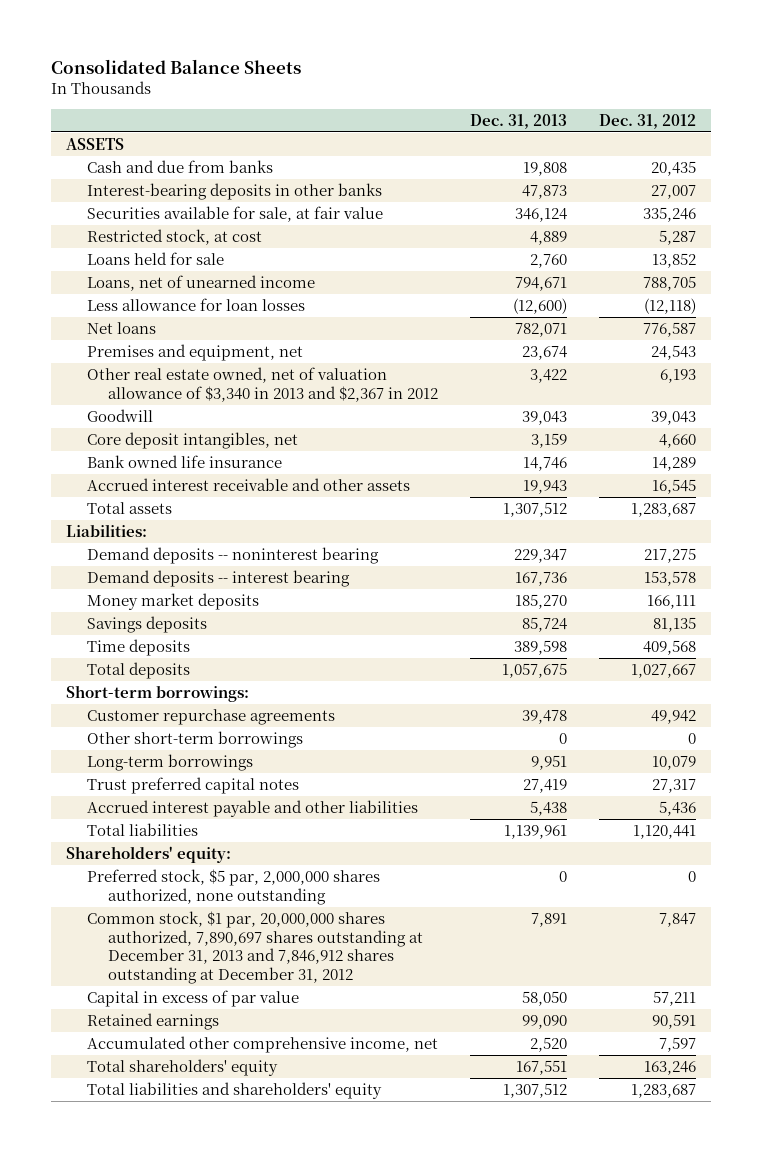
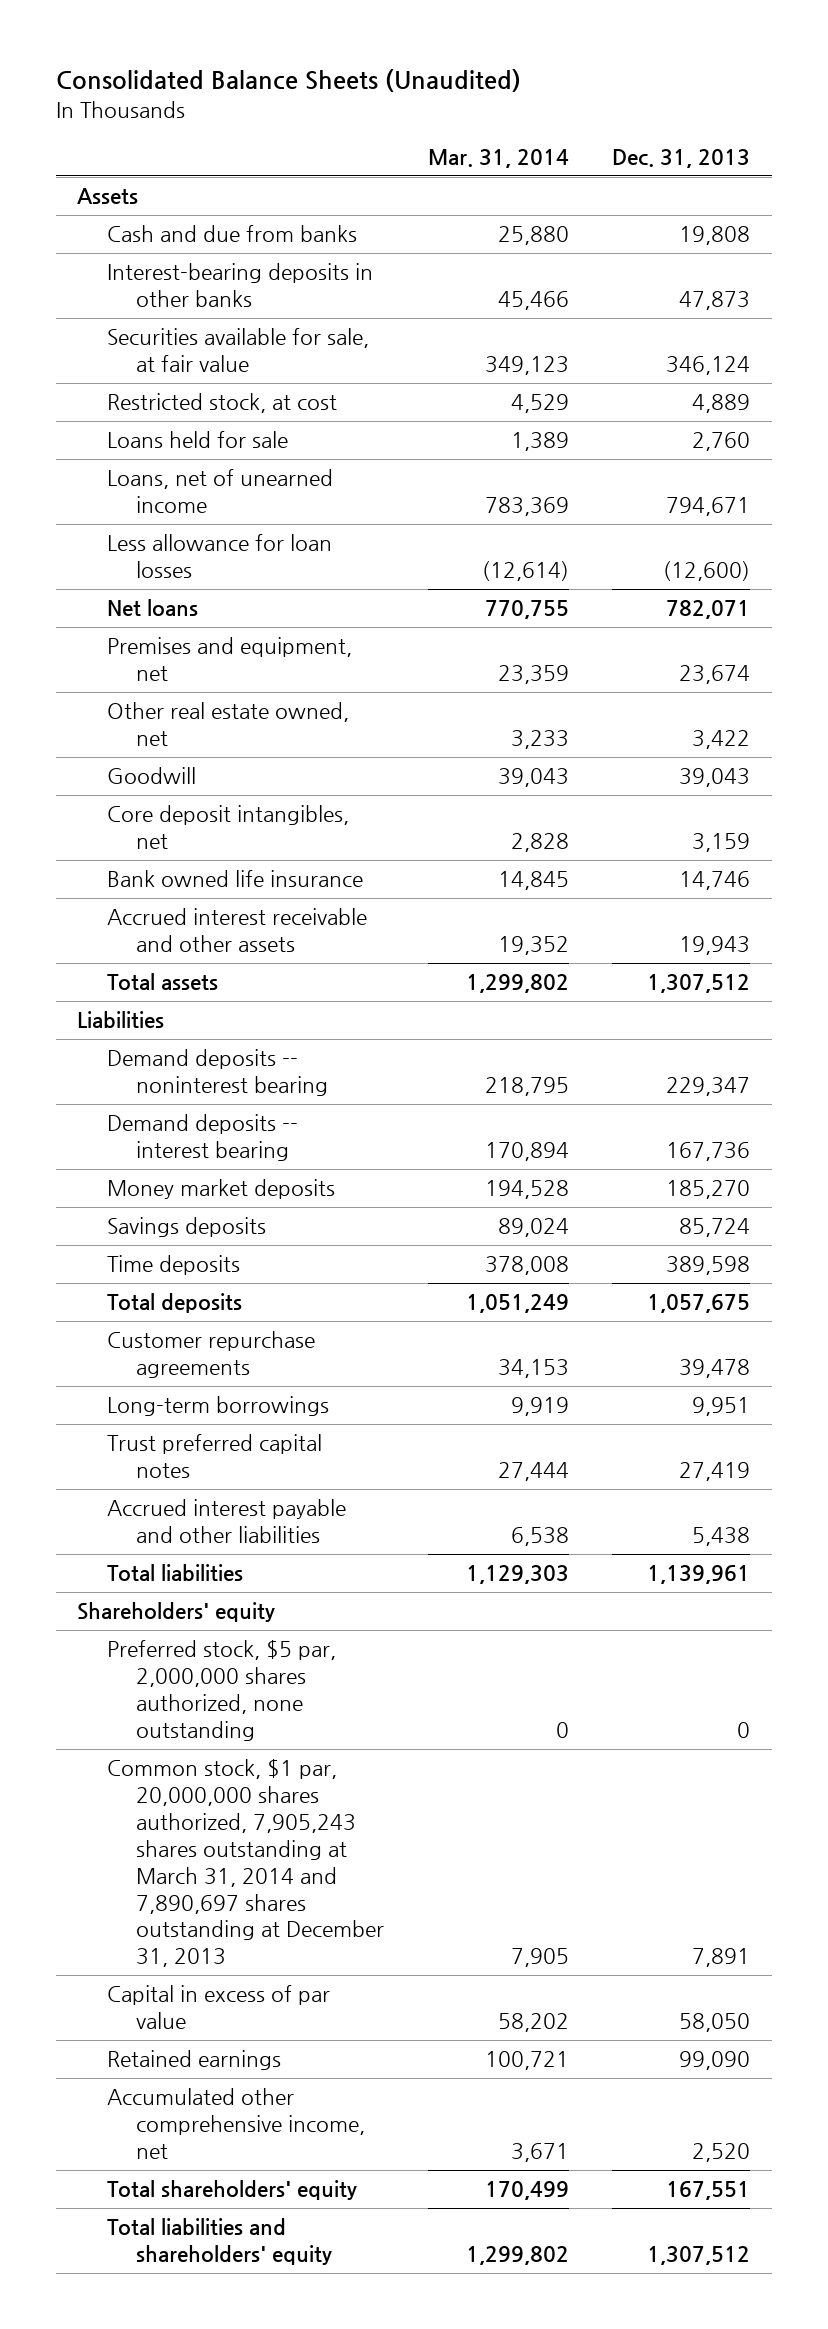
- Consolidated Balance Sheets
+ Consolidated Balance Sheets (Unaudited)
- | Dec. 31, 2013 | Dec. 31, 2012
+ | Mar. 31, 2014 | Dec. 31, 2013
- ASSETS
+ Assets
- Other real estate owned, net of valuation allowance of $3,340 in 2013 and $2,367 in 2012 | 3,422 | 6,193
+ Other real estate owned, net | 3,233 | 3,422
- Liabilities:
+ Liabilities
- Short-term borrowings:
- Other short-term borrowings | 0 | 0
- Shareholders' equity:
+ Shareholders' equity
- Common stock, $1 par, 20,000,000 shares authorized, 7,890,697 shares outstanding at December 31, 2013 and 7,846,912 shares outstanding at December 31, 2012 | 7,891 | 7,847
+ Common stock, $1 par, 20,000,000 shares authorized, 7,905,243 shares outstanding at March 31, 2014 and 7,890,697 shares outstanding at December 31, 2013 | 7,905 | 7,891

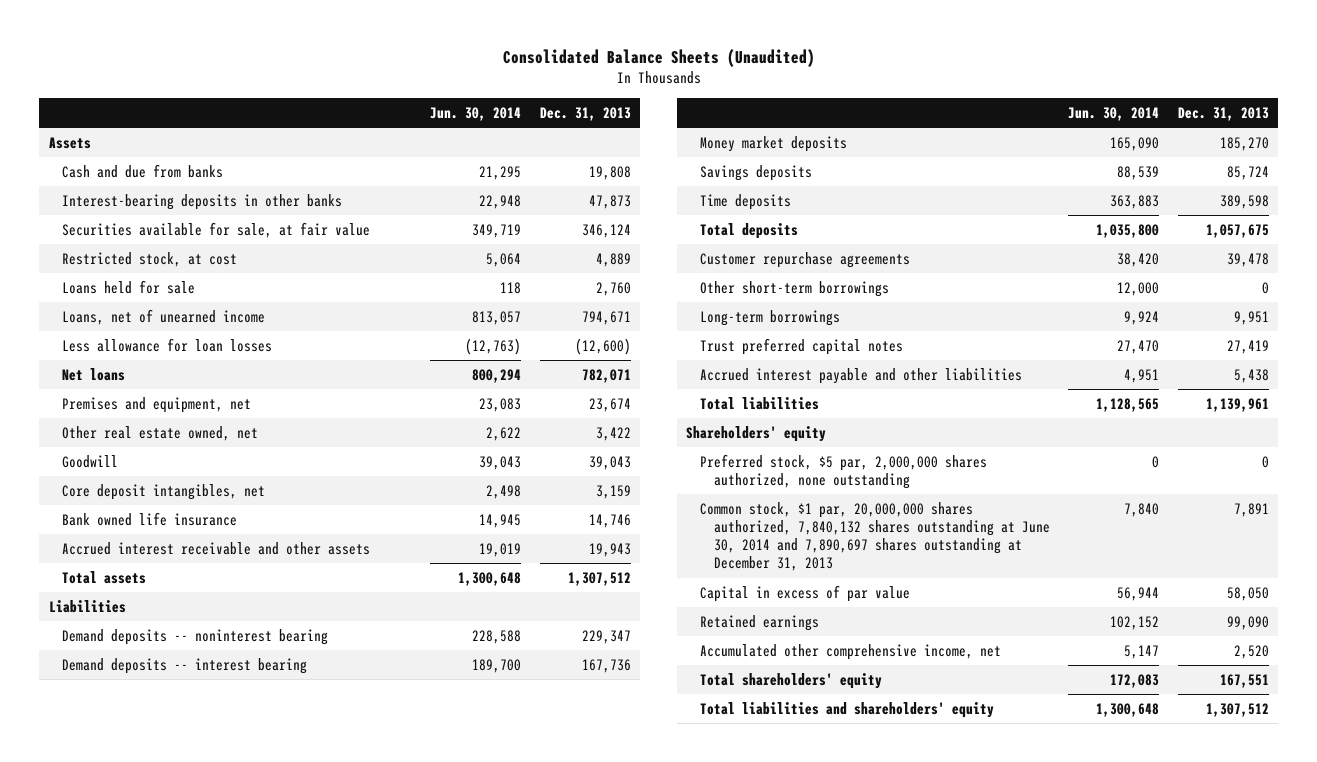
- | Mar. 31, 2014 | Dec. 31, 2013
+ | Jun. 30, 2014 | Dec. 31, 2013
+ Other short-term borrowings | 12,000 | 0
- Common stock, $1 par, 20,000,000 shares authorized, 7,905,243 shares outstanding at March 31, 2014 and 7,890,697 shares outstanding at December 31, 2013 | 7,905 | 7,891
+ Common stock, $1 par, 20,000,000 shares authorized, 7,840,132 shares outstanding at June 30, 2014 and 7,890,697 shares outstanding at December 31, 2013 | 7,840 | 7,891

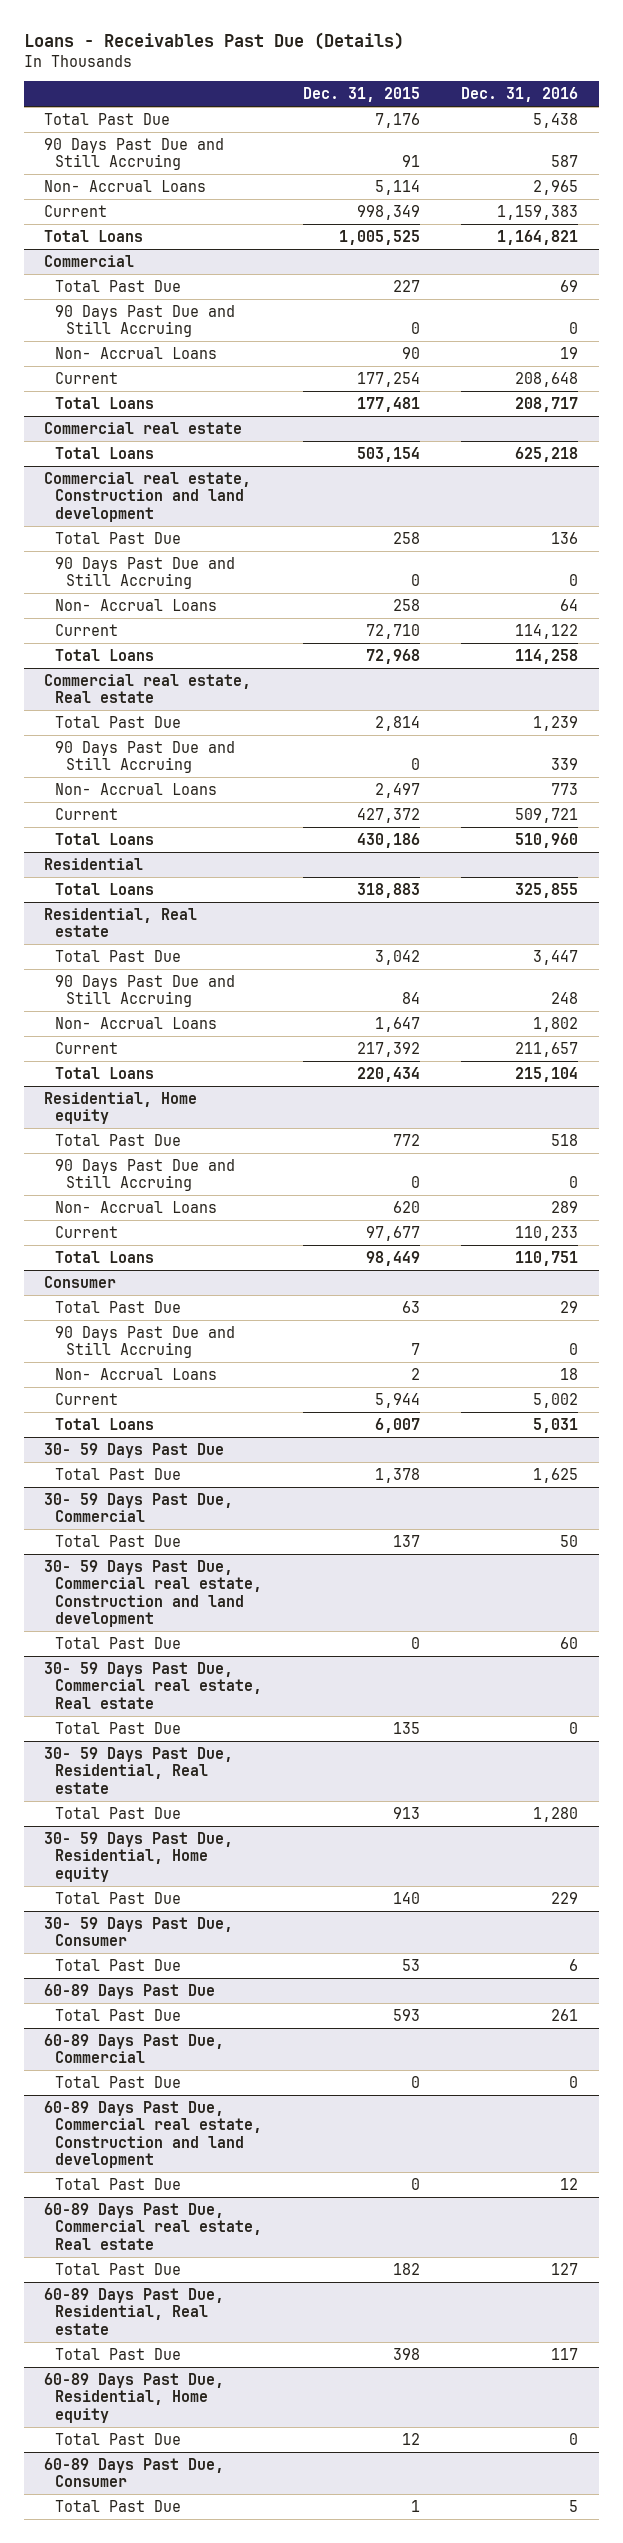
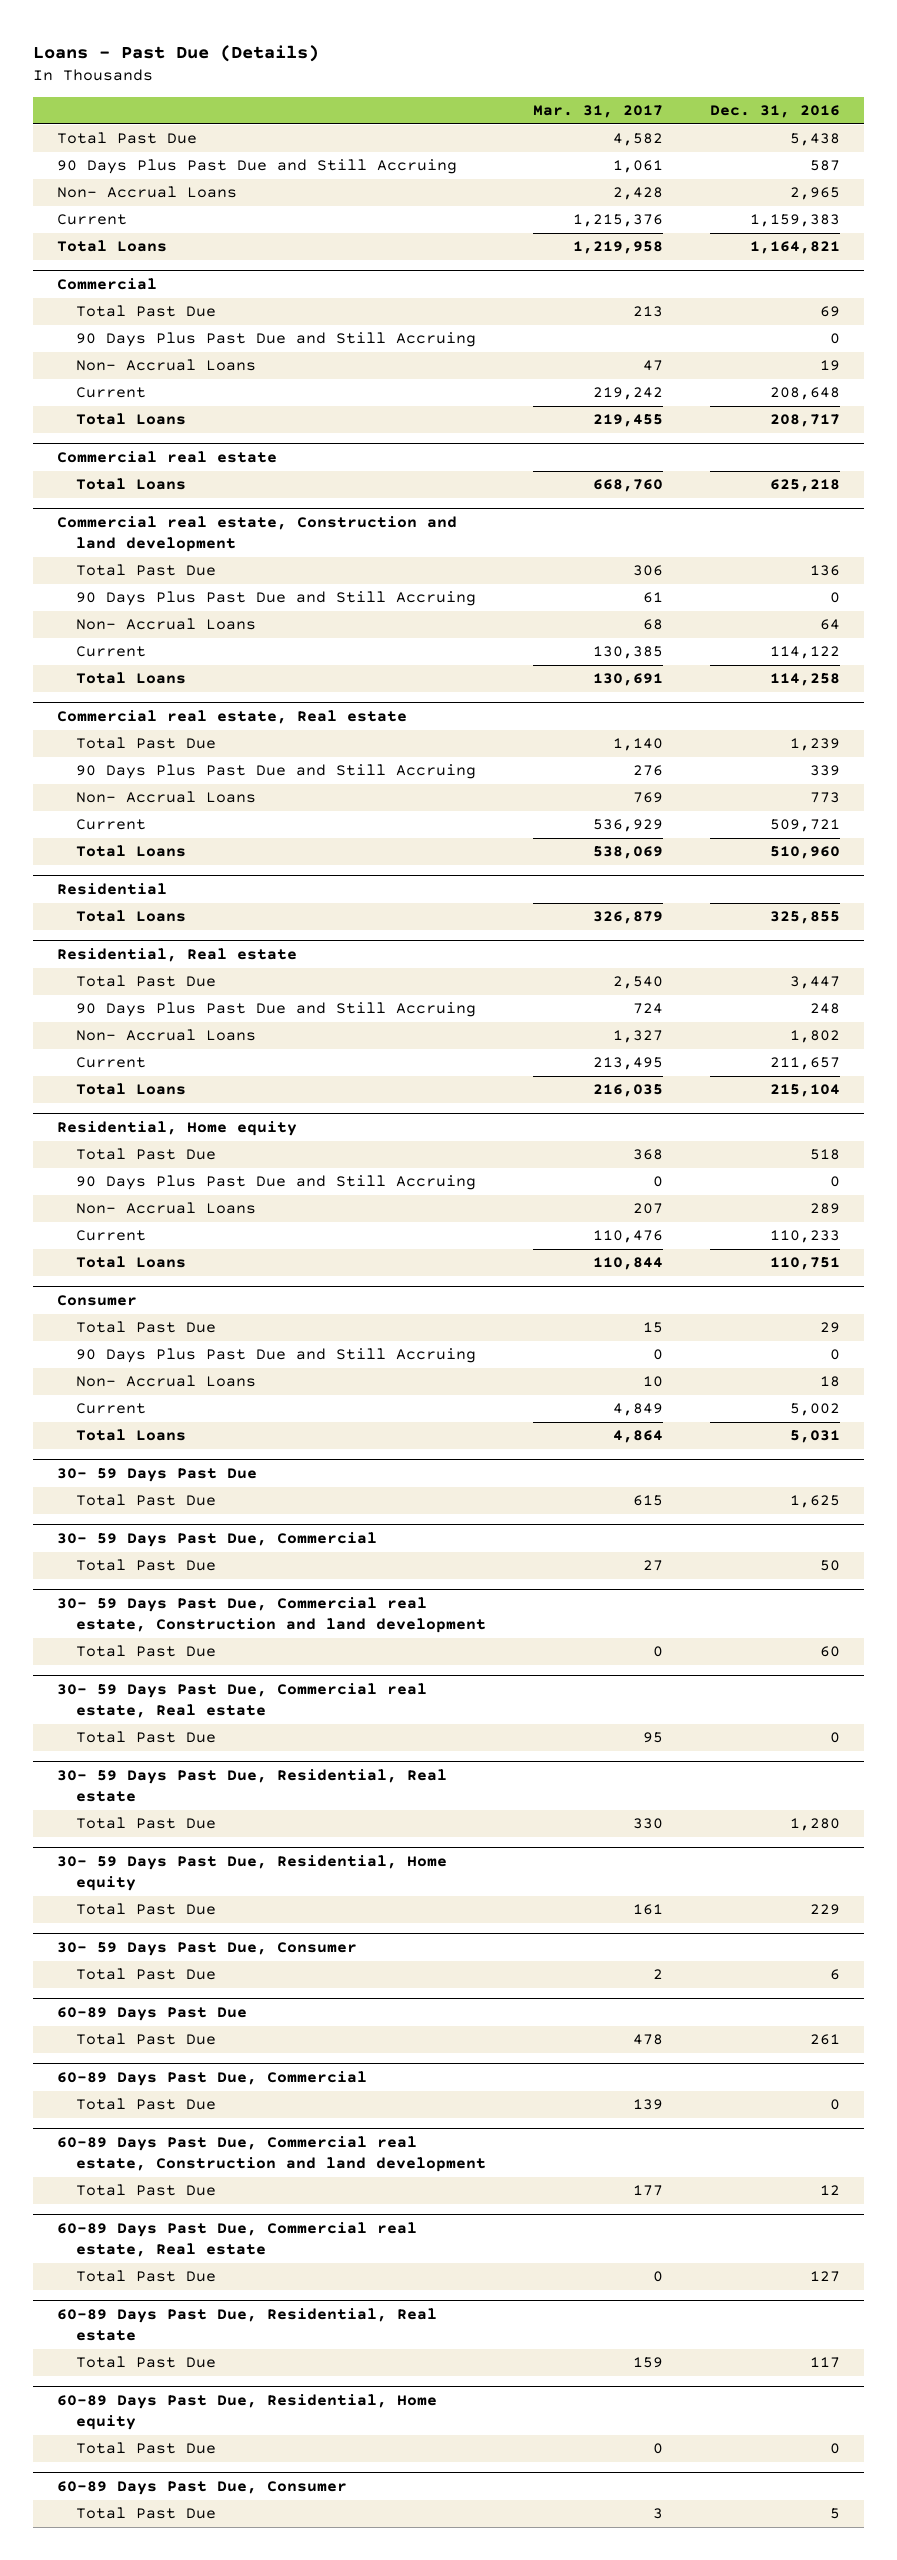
- Loans - Receivables Past Due (Details)
+ Loans - Past Due (Details)
- | Dec. 31, 2015 | Dec. 31, 2016
+ | Mar. 31, 2017 | Dec. 31, 2016
- 90 Days Past Due and Still Accruing | 91 | 587
+ 90 Days Plus Past Due and Still Accruing | 1,061 | 587
@ Commercial
- 90 Days Past Due and Still Accruing | 0 | 0
+ 90 Days Plus Past Due and Still Accruing | | 0
@ Commercial real estate, Construction and land development
- 90 Days Past Due and Still Accruing | 0 | 0
+ 90 Days Plus Past Due and Still Accruing | 61 | 0
@ Commercial real estate, Real estate
- 90 Days Past Due and Still Accruing | 0 | 339
+ 90 Days Plus Past Due and Still Accruing | 276 | 339
@ Residential, Real estate
- 90 Days Past Due and Still Accruing | 84 | 248
+ 90 Days Plus Past Due and Still Accruing | 724 | 248
@ Residential, Home equity
- 90 Days Past Due and Still Accruing | 0 | 0
+ 90 Days Plus Past Due and Still Accruing | 0 | 0
@ Consumer
- 90 Days Past Due and Still Accruing | 7 | 0
+ 90 Days Plus Past Due and Still Accruing | 0 | 0

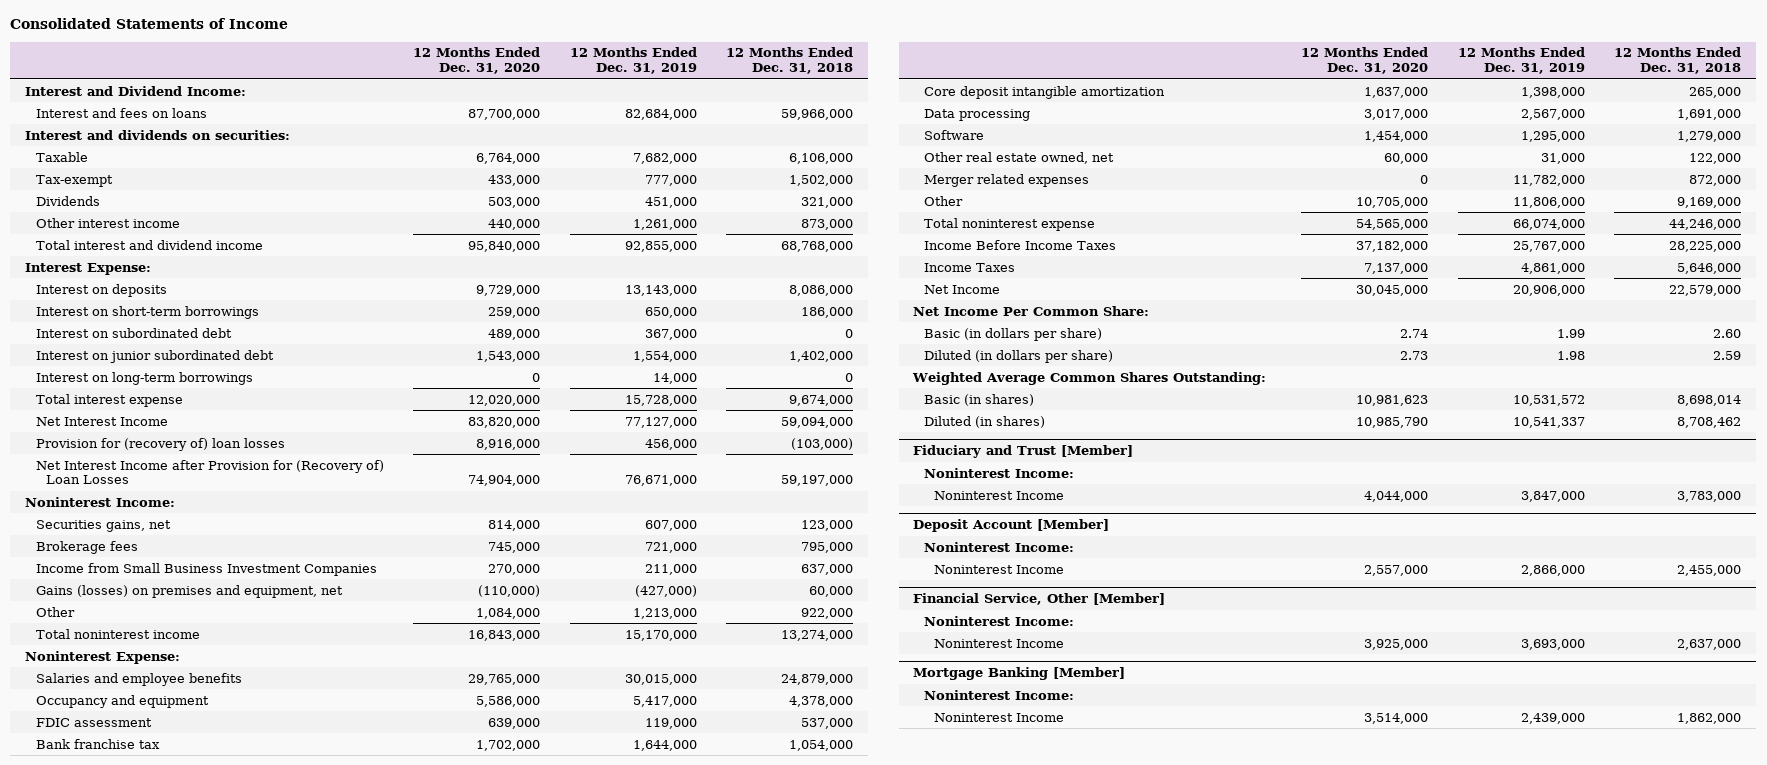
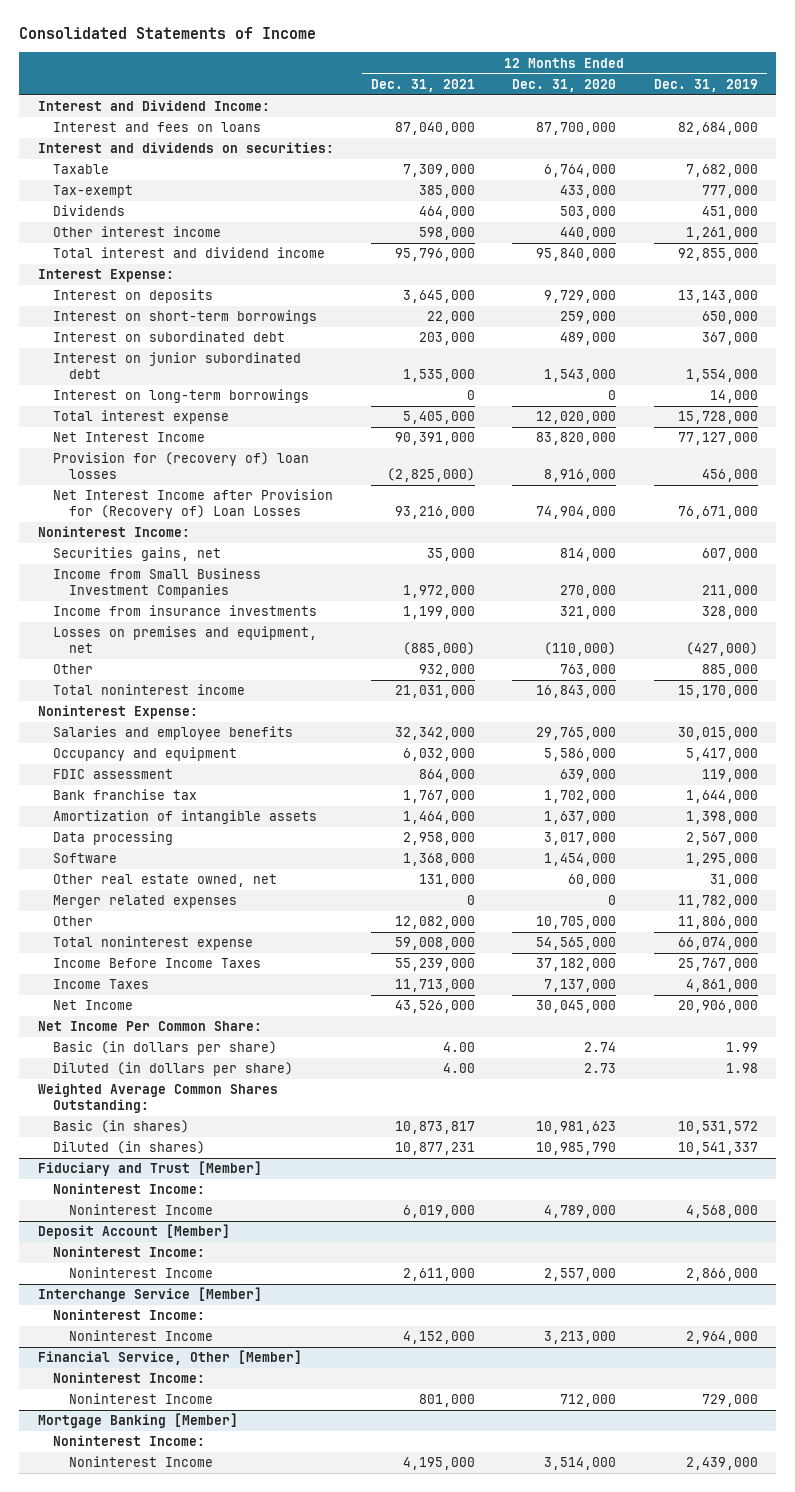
- | 12 Months Ended Dec. 31, 2020 | 12 Months Ended Dec. 31, 2019 | 12 Months Ended Dec. 31, 2018
+ | 12 Months Ended Dec. 31, 2021 | 12 Months Ended Dec. 31, 2020 | 12 Months Ended Dec. 31, 2019
- Brokerage fees | 745,000 | 721,000 | 795,000
- Gains (losses) on premises and equipment, net | (110,000) | (427,000) | 60,000
- Other | 1,084,000 | 1,213,000 | 922,000
+ Income from insurance investments | 1,199,000 | 321,000 | 328,000
+ Losses on premises and equipment, net | (885,000) | (110,000) | (427,000)
+ Other | 932,000 | 763,000 | 885,000
- Core deposit intangible amortization | 1,637,000 | 1,398,000 | 265,000
+ Amortization of intangible assets | 1,464,000 | 1,637,000 | 1,398,000
@ Fiduciary and Trust [Member]
- Noninterest Income | 4,044,000 | 3,847,000 | 3,783,000
+ Noninterest Income | 6,019,000 | 4,789,000 | 4,568,000
+ Interchange Service [Member]
+ Noninterest Income:
+ Noninterest Income | 4,152,000 | 3,213,000 | 2,964,000
@ Financial Service, Other [Member]
- Noninterest Income | 3,925,000 | 3,693,000 | 2,637,000
+ Noninterest Income | 801,000 | 712,000 | 729,000

